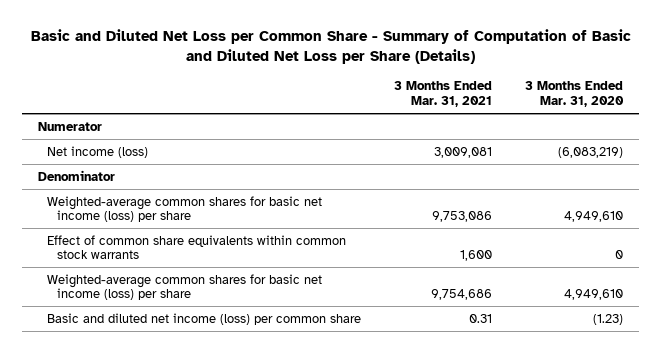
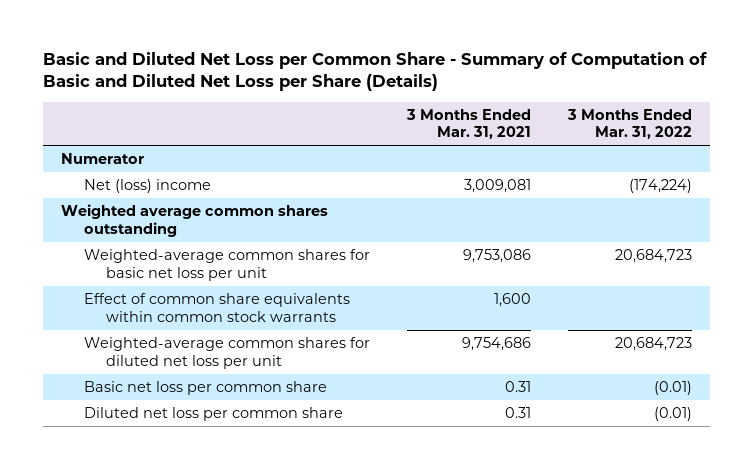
- | 3 Months Ended Mar. 31, 2021 | 3 Months Ended Mar. 31, 2020
+ | 3 Months Ended Mar. 31, 2021 | 3 Months Ended Mar. 31, 2022
- Net income (loss) | 3,009,081 | (6,083,219)
- Denominator
- Weighted-average common shares for basic net income (loss) per share | 9,753,086 | 4,949,610
+ Net (loss) income | 3,009,081 | (174,224)
+ Weighted average common shares outstanding
+ Weighted-average common shares for basic net loss per unit | 9,753,086 | 20,684,723
- Weighted-average common shares for basic net income (loss) per share | 9,754,686 | 4,949,610
- Basic and diluted net income (loss) per common share | 0.31 | (1.23)
+ Weighted-average common shares for diluted net loss per unit | 9,754,686 | 20,684,723
+ Basic net loss per common share | 0.31 | (0.01)
+ Diluted net loss per common share | 0.31 | (0.01)

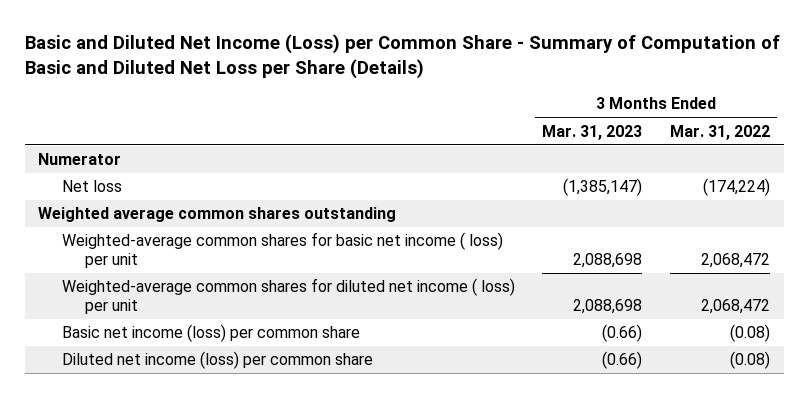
- Basic and Diluted Net Loss per Common Share - Summary of Computation of Basic and Diluted Net Loss per Share (Details)
+ Basic and Diluted Net Income (Loss) per Common Share - Summary of Computation of Basic and Diluted Net Loss per Share (Details)
- | 3 Months Ended Mar. 31, 2021 | 3 Months Ended Mar. 31, 2022
+ | 3 Months Ended Mar. 31, 2023 | 3 Months Ended Mar. 31, 2022
- Net (loss) income | 3,009,081 | (174,224)
+ Net loss | (1,385,147) | (174,224)
- Weighted-average common shares for basic net loss per unit | 9,753,086 | 20,684,723
- Effect of common share equivalents within common stock warrants | 1,600 |
- Weighted-average common shares for diluted net loss per unit | 9,754,686 | 20,684,723
- Basic net loss per common share | 0.31 | (0.01)
- Diluted net loss per common share | 0.31 | (0.01)
+ Weighted-average common shares for basic net income ( loss) per unit | 2,088,698 | 2,068,472
+ Weighted-average common shares for diluted net income ( loss) per unit | 2,088,698 | 2,068,472
+ Basic net income (loss) per common share | (0.66) | (0.08)
+ Diluted net income (loss) per common share | (0.66) | (0.08)

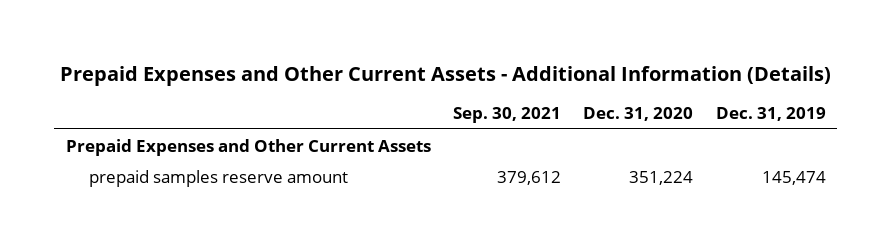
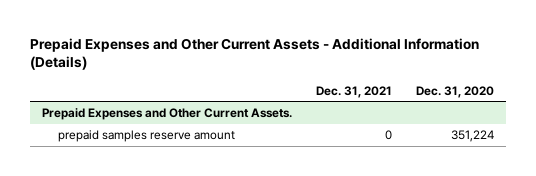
- | Sep. 30, 2021 | Dec. 31, 2020 | Dec. 31, 2019
+ | Dec. 31, 2021 | Dec. 31, 2020
- Prepaid Expenses and Other Current Assets
+ Prepaid Expenses and Other Current Assets.

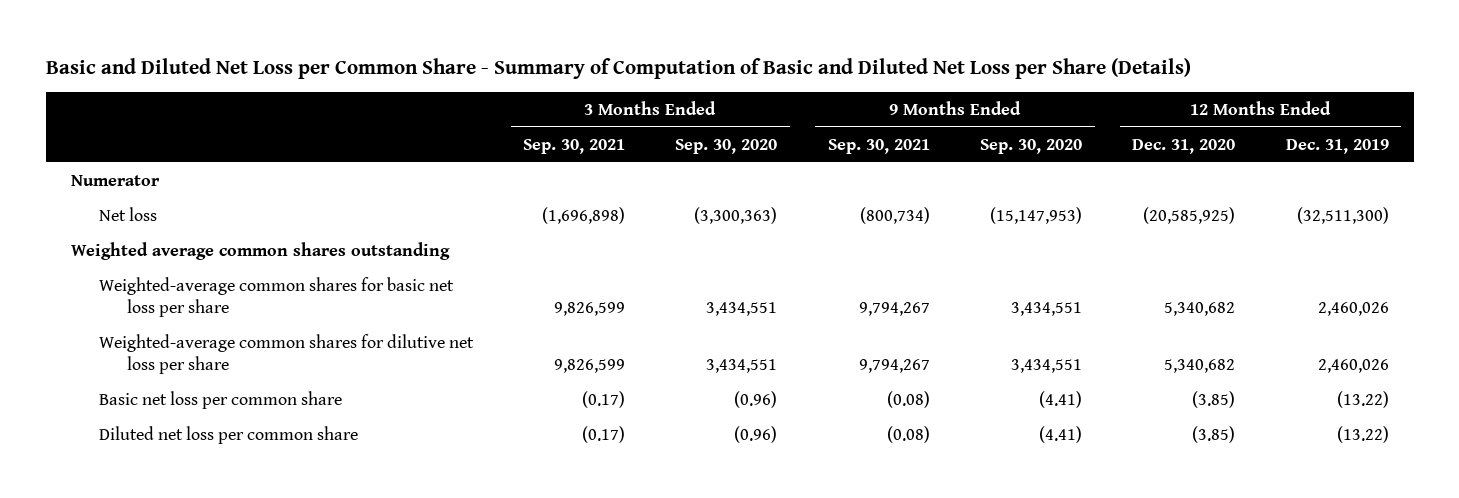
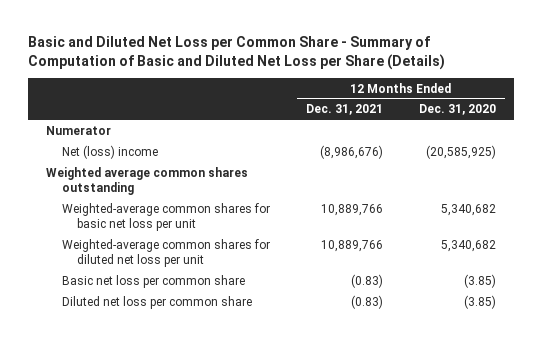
- | 3 Months Ended Sep. 30, 2021 | 3 Months Ended Sep. 30, 2020 | 9 Months Ended Sep. 30, 2021 | 9 Months Ended Sep. 30, 2020 | 12 Months Ended Dec. 31, 2020 | 12 Months Ended Dec. 31, 2019
+ | 12 Months Ended Dec. 31, 2021 | 12 Months Ended Dec. 31, 2020
- Net loss | (1,696,898) | (3,300,363) | (800,734) | (15,147,953) | (20,585,925) | (32,511,300)
+ Net (loss) income | (8,986,676) | (20,585,925)
- Weighted-average common shares for basic net loss per share | 9,826,599 | 3,434,551 | 9,794,267 | 3,434,551 | 5,340,682 | 2,460,026
- Weighted-average common shares for dilutive net loss per share | 9,826,599 | 3,434,551 | 9,794,267 | 3,434,551 | 5,340,682 | 2,460,026
+ Weighted-average common shares for basic net loss per unit | 10,889,766 | 5,340,682
+ Weighted-average common shares for diluted net loss per unit | 10,889,766 | 5,340,682

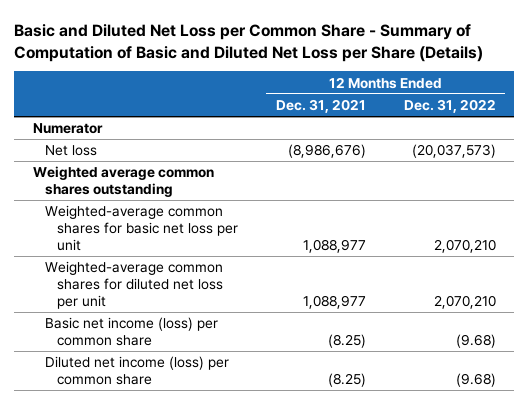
- | 12 Months Ended Dec. 31, 2021 | 12 Months Ended Dec. 31, 2020
+ | 12 Months Ended Dec. 31, 2021 | 12 Months Ended Dec. 31, 2022
- Net (loss) income | (8,986,676) | (20,585,925)
+ Net loss | (8,986,676) | (20,037,573)
- Weighted-average common shares for basic net loss per unit | 10,889,766 | 5,340,682
- Weighted-average common shares for diluted net loss per unit | 10,889,766 | 5,340,682
- Basic net loss per common share | (0.83) | (3.85)
- Diluted net loss per common share | (0.83) | (3.85)
+ Weighted-average common shares for basic net loss per unit | 1,088,977 | 2,070,210
+ Weighted-average common shares for diluted net loss per unit | 1,088,977 | 2,070,210
+ Basic net income (loss) per common share | (8.25) | (9.68)
+ Diluted net income (loss) per common share | (8.25) | (9.68)

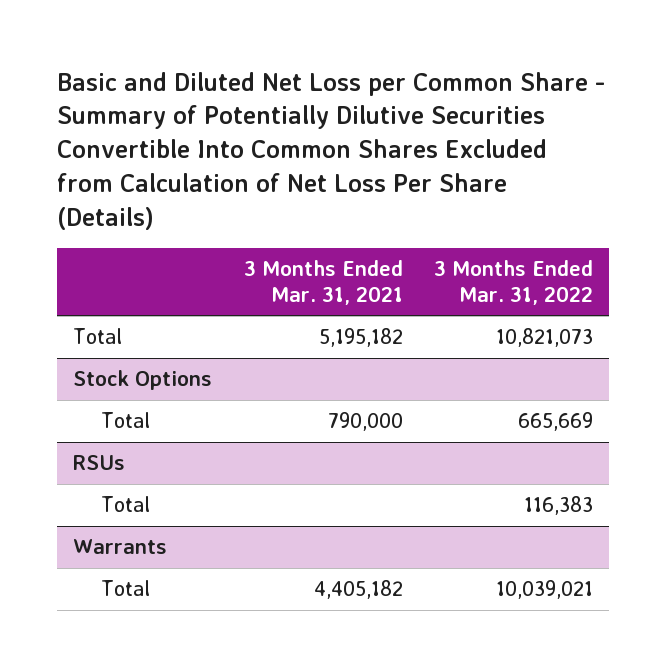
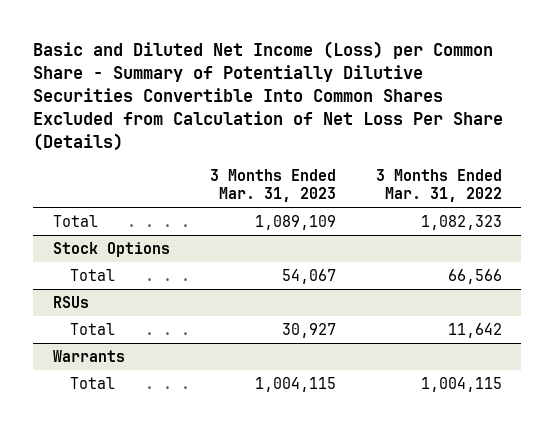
- Basic and Diluted Net Loss per Common Share - Summary of Potentially Dilutive Securities Convertible Into Common Shares Excluded from Calculation of Net Loss Per Share (Details)
+ Basic and Diluted Net Income (Loss) per Common Share - Summary of Potentially Dilutive Securities Convertible Into Common Shares Excluded from Calculation of Net Loss Per Share (Details)
- | 3 Months Ended Mar. 31, 2021 | 3 Months Ended Mar. 31, 2022
+ | 3 Months Ended Mar. 31, 2023 | 3 Months Ended Mar. 31, 2022
- Total | 5,195,182 | 10,821,073
+ Total | 1,089,109 | 1,082,323
@ Stock Options
- Total | 790,000 | 665,669
+ Total | 54,067 | 66,566
@ RSUs
- Total | | 116,383
+ Total | 30,927 | 11,642
@ Warrants
- Total | 4,405,182 | 10,039,021
+ Total | 1,004,115 | 1,004,115

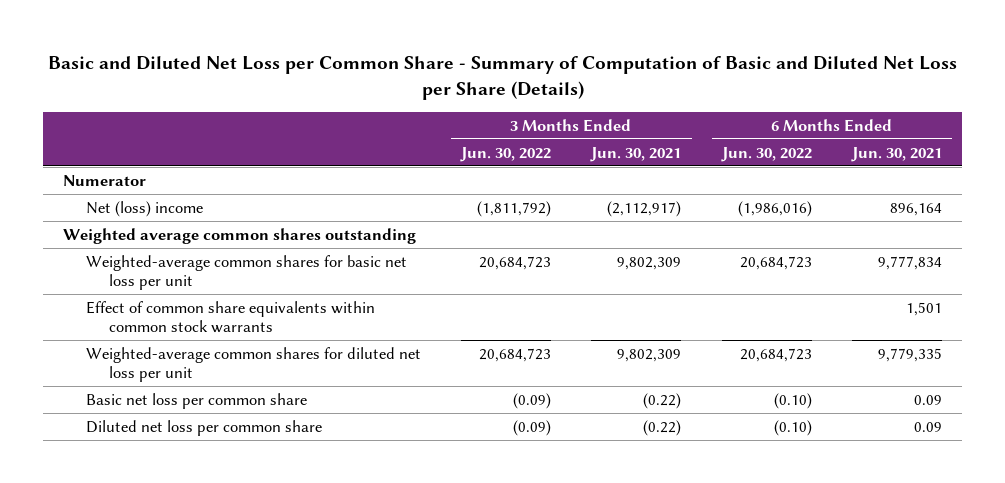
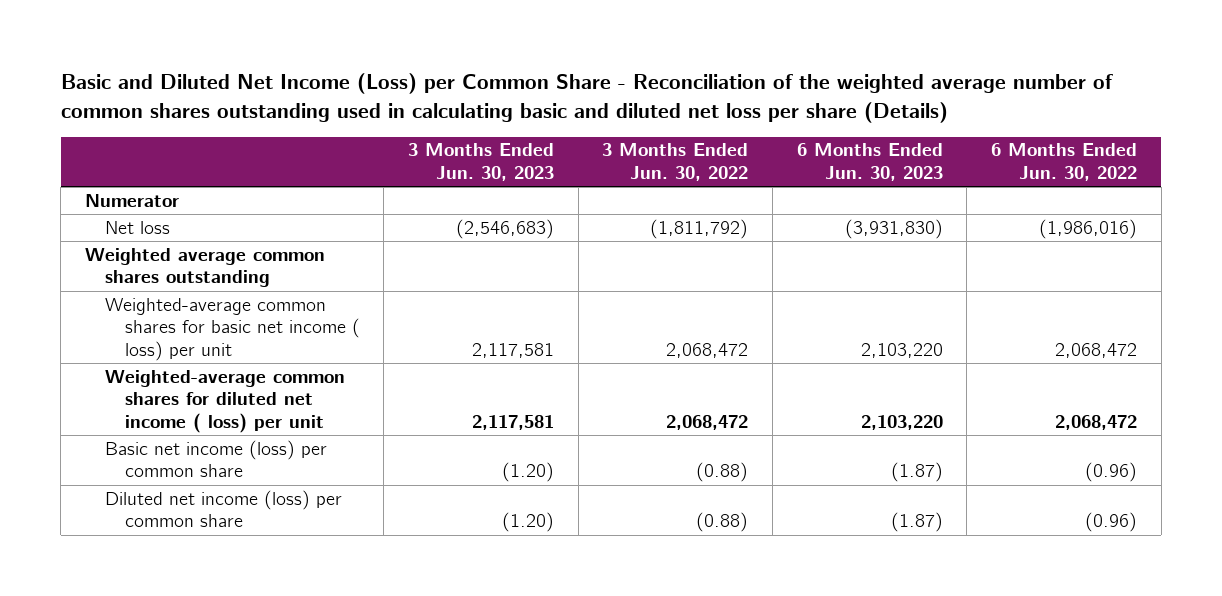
- Basic and Diluted Net Loss per Common Share - Summary of Computation of Basic and Diluted Net Loss per Share (Details)
+ Basic and Diluted Net Income (Loss) per Common Share - Reconciliation of the weighted average number of common shares outstanding used in calculating basic and diluted net loss per share (Details)
- | 3 Months Ended Jun. 30, 2022 | 3 Months Ended Jun. 30, 2021 | 6 Months Ended Jun. 30, 2022 | 6 Months Ended Jun. 30, 2021
+ | 3 Months Ended Jun. 30, 2023 | 3 Months Ended Jun. 30, 2022 | 6 Months Ended Jun. 30, 2023 | 6 Months Ended Jun. 30, 2022
- Net (loss) income | (1,811,792) | (2,112,917) | (1,986,016) | 896,164
+ Net loss | (2,546,683) | (1,811,792) | (3,931,830) | (1,986,016)
- Weighted-average common shares for basic net loss per unit | 20,684,723 | 9,802,309 | 20,684,723 | 9,777,834
- Effect of common share equivalents within common stock warrants | | | | 1,501
- Weighted-average common shares for diluted net loss per unit | 20,684,723 | 9,802,309 | 20,684,723 | 9,779,335
- Basic net loss per common share | (0.09) | (0.22) | (0.10) | 0.09
- Diluted net loss per common share | (0.09) | (0.22) | (0.10) | 0.09
+ Weighted-average common shares for basic net income ( loss) per unit | 2,117,581 | 2,068,472 | 2,103,220 | 2,068,472
+ Weighted-average common shares for diluted net income ( loss) per unit | 2,117,581 | 2,068,472 | 2,103,220 | 2,068,472
+ Basic net income (loss) per common share | (1.20) | (0.88) | (1.87) | (0.96)
+ Diluted net income (loss) per common share | (1.20) | (0.88) | (1.87) | (0.96)

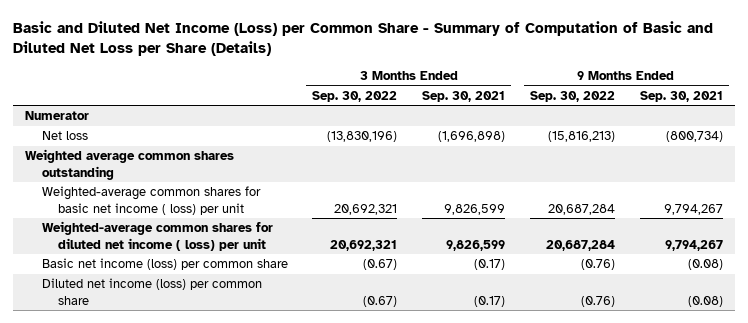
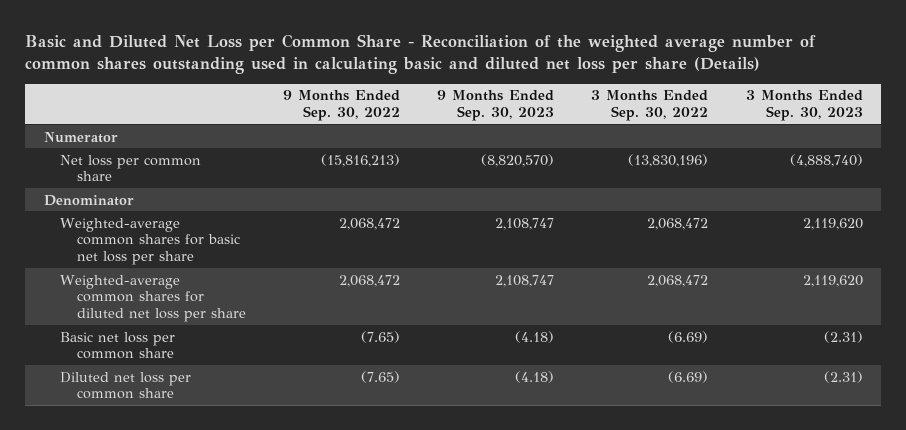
- Basic and Diluted Net Income (Loss) per Common Share - Summary of Computation of Basic and Diluted Net Loss per Share (Details)
+ Basic and Diluted Net Loss per Common Share - Reconciliation of the weighted average number of common shares outstanding used in calculating basic and diluted net loss per share (Details)
- | 3 Months Ended Sep. 30, 2022 | 3 Months Ended Sep. 30, 2021 | 9 Months Ended Sep. 30, 2022 | 9 Months Ended Sep. 30, 2021
+ | 9 Months Ended Sep. 30, 2022 | 9 Months Ended Sep. 30, 2023 | 3 Months Ended Sep. 30, 2022 | 3 Months Ended Sep. 30, 2023
- Net loss | (13,830,196) | (1,696,898) | (15,816,213) | (800,734)
- Weighted average common shares outstanding
- Weighted-average common shares for basic net income ( loss) per unit | 20,692,321 | 9,826,599 | 20,687,284 | 9,794,267
- Weighted-average common shares for diluted net income ( loss) per unit | 20,692,321 | 9,826,599 | 20,687,284 | 9,794,267
- Basic net income (loss) per common share | (0.67) | (0.17) | (0.76) | (0.08)
- Diluted net income (loss) per common share | (0.67) | (0.17) | (0.76) | (0.08)
+ Net loss per common share | (15,816,213) | (8,820,570) | (13,830,196) | (4,888,740)
+ Denominator
+ Weighted-average common shares for basic net loss per share | 2,068,472 | 2,108,747 | 2,068,472 | 2,119,620
+ Weighted-average common shares for diluted net loss per share | 2,068,472 | 2,108,747 | 2,068,472 | 2,119,620
+ Basic net loss per common share | (7.65) | (4.18) | (6.69) | (2.31)
+ Diluted net loss per common share | (7.65) | (4.18) | (6.69) | (2.31)

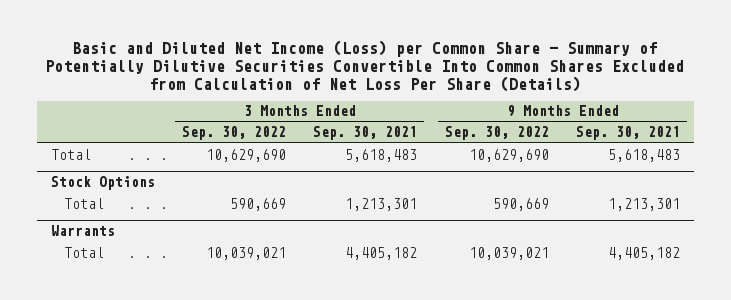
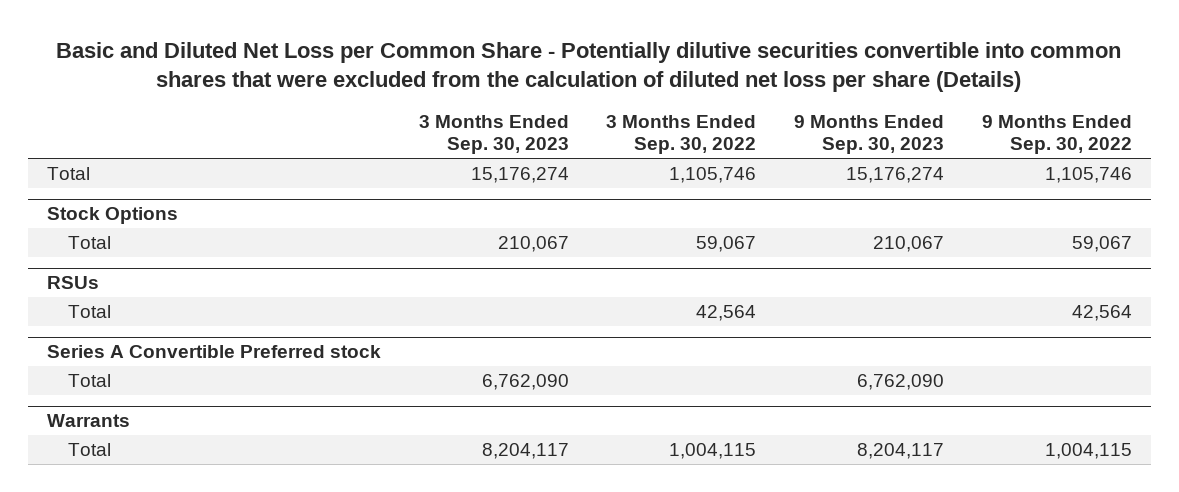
- Basic and Diluted Net Income (Loss) per Common Share - Summary of Potentially Dilutive Securities Convertible Into Common Shares Excluded from Calculation of Net Loss Per Share (Details)
+ Basic and Diluted Net Loss per Common Share - Potentially dilutive securities convertible into common shares that were excluded from the calculation of diluted net loss per share (Details)
- | 3 Months Ended Sep. 30, 2022 | 3 Months Ended Sep. 30, 2021 | 9 Months Ended Sep. 30, 2022 | 9 Months Ended Sep. 30, 2021
+ | 3 Months Ended Sep. 30, 2023 | 3 Months Ended Sep. 30, 2022 | 9 Months Ended Sep. 30, 2023 | 9 Months Ended Sep. 30, 2022
- Total | 10,629,690 | 5,618,483 | 10,629,690 | 5,618,483
+ Total | 15,176,274 | 1,105,746 | 15,176,274 | 1,105,746
@ Stock Options
- Total | 590,669 | 1,213,301 | 590,669 | 1,213,301
+ Total | 210,067 | 59,067 | 210,067 | 59,067
+ RSUs
+ Total | | 42,564 | | 42,564
+ Series A Convertible Preferred stock
+ Total | 6,762,090 | | 6,762,090 |
@ Warrants
- Total | 10,039,021 | 4,405,182 | 10,039,021 | 4,405,182
+ Total | 8,204,117 | 1,004,115 | 8,204,117 | 1,004,115

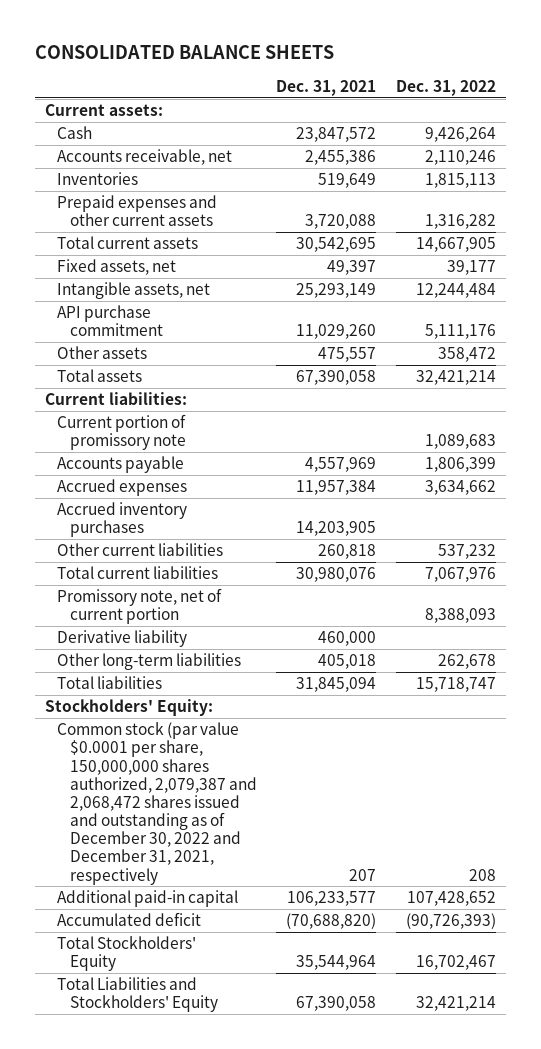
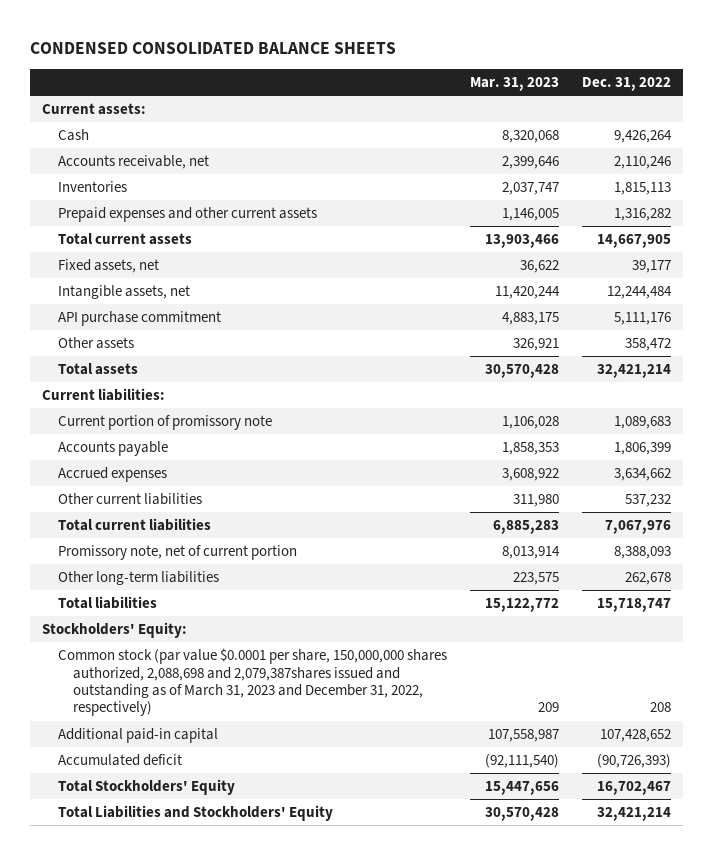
- CONSOLIDATED BALANCE SHEETS
+ CONDENSED CONSOLIDATED BALANCE SHEETS
- | Dec. 31, 2021 | Dec. 31, 2022
+ | Mar. 31, 2023 | Dec. 31, 2022
- Accrued inventory purchases | 14,203,905 |
- Derivative liability | 460,000 |
- Common stock (par value $0.0001 per share, 150,000,000 shares authorized, 2,079,387 and 2,068,472 shares issued and outstanding as of December 30, 2022 and December 31, 2021, respectively | 207 | 208
+ Common stock (par value $0.0001 per share, 150,000,000 shares authorized, 2,088,698 and 2,079,387shares issued and outstanding as of March 31, 2023 and December 31, 2022, respectively) | 209 | 208

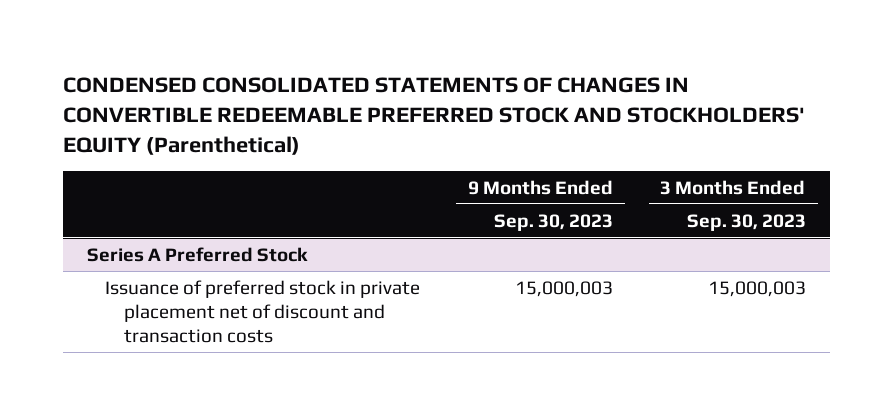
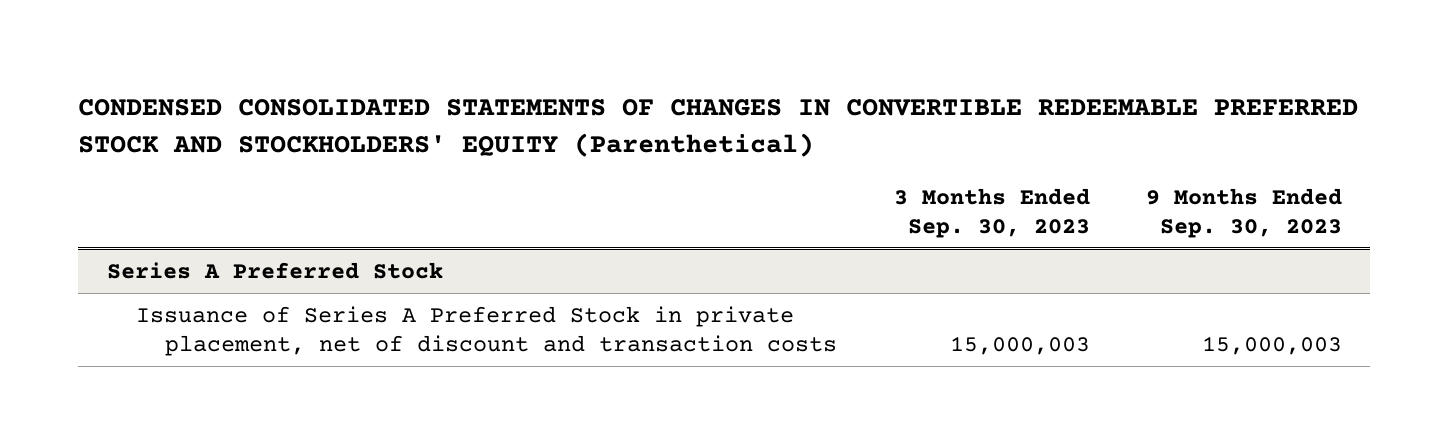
- | 9 Months Ended Sep. 30, 2023 | 3 Months Ended Sep. 30, 2023
+ | 3 Months Ended Sep. 30, 2023 | 9 Months Ended Sep. 30, 2023
@ Series A Preferred Stock
- Issuance of preferred stock in private placement net of discount and transaction costs | 15,000,003 | 15,000,003
+ Issuance of Series A Preferred Stock in private placement, net of discount and transaction costs | 15,000,003 | 15,000,003

